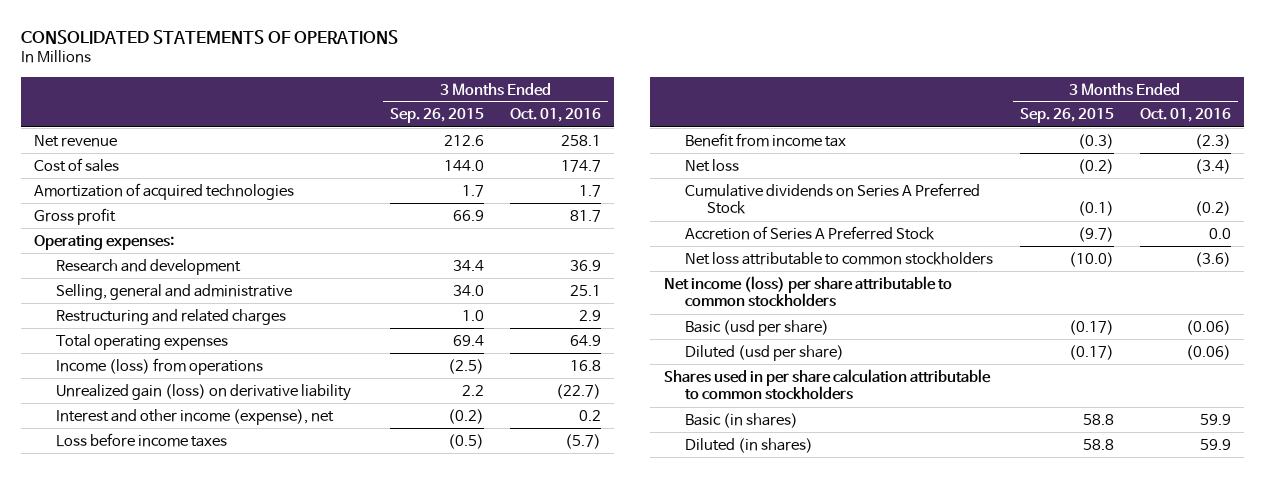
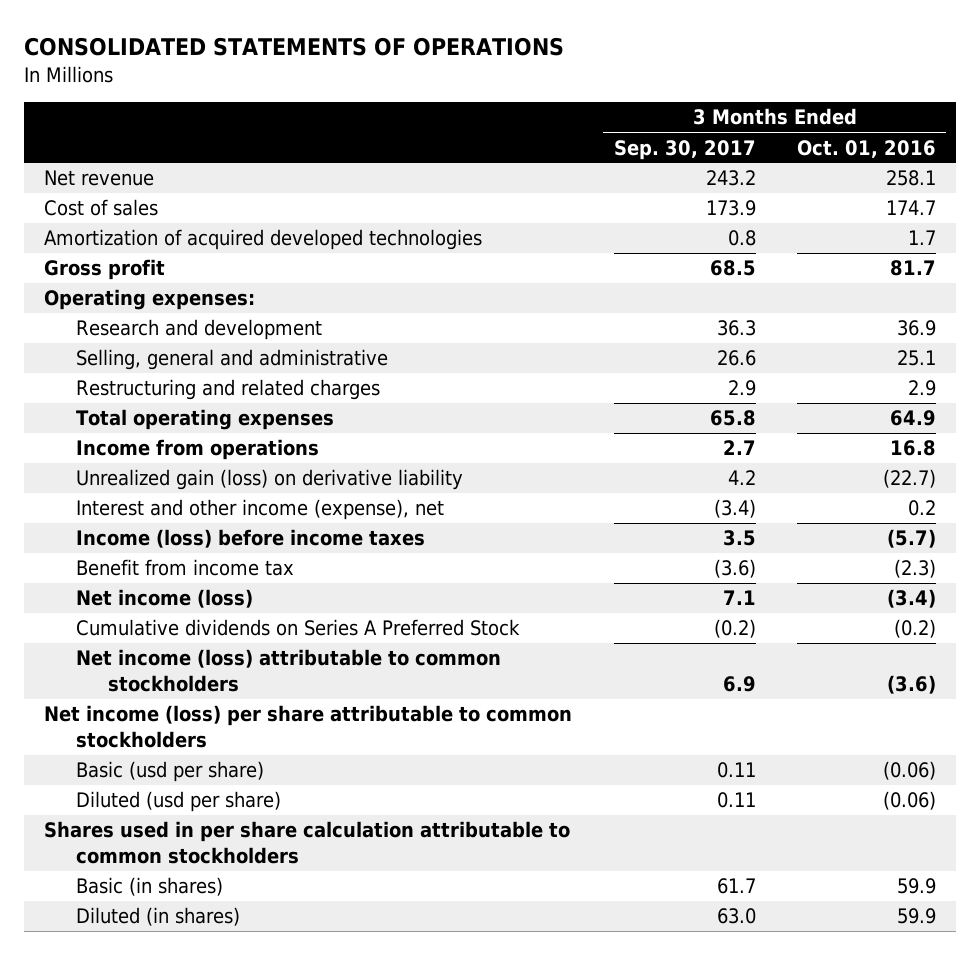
- | 3 Months Ended Sep. 26, 2015 | 3 Months Ended Oct. 01, 2016
+ | 3 Months Ended Sep. 30, 2017 | 3 Months Ended Oct. 01, 2016
- Amortization of acquired technologies | 1.7 | 1.7
+ Amortization of acquired developed technologies | 0.8 | 1.7
- Income (loss) from operations | (2.5) | 16.8
+ Income from operations | 2.7 | 16.8
- Loss before income taxes | (0.5) | (5.7)
+ Income (loss) before income taxes | 3.5 | (5.7)
- Net loss | (0.2) | (3.4)
+ Net income (loss) | 7.1 | (3.4)
- Accretion of Series A Preferred Stock | (9.7) | 0.0
- Net loss attributable to common stockholders | (10.0) | (3.6)
+ Net income (loss) attributable to common stockholders | 6.9 | (3.6)

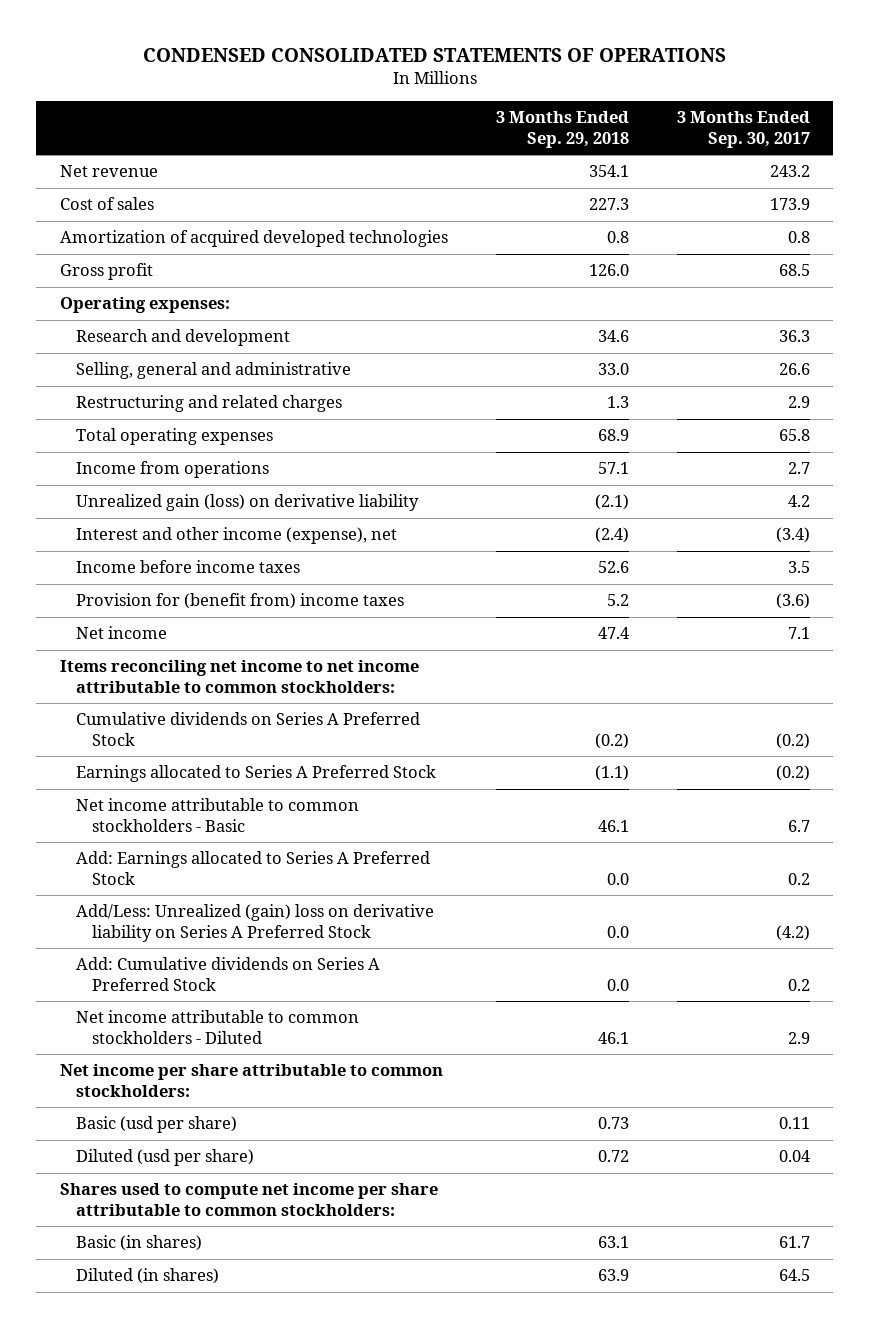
- CONSOLIDATED STATEMENTS OF OPERATIONS
+ CONDENSED CONSOLIDATED STATEMENTS OF OPERATIONS
- | 3 Months Ended Sep. 30, 2017 | 3 Months Ended Oct. 01, 2016
+ | 3 Months Ended Sep. 29, 2018 | 3 Months Ended Sep. 30, 2017
- Income (loss) before income taxes | 3.5 | (5.7)
- Benefit from income tax | (3.6) | (2.3)
- Net income (loss) | 7.1 | (3.4)
+ Income before income taxes | 52.6 | 3.5
+ Provision for (benefit from) income taxes | 5.2 | (3.6)
+ Net income | 47.4 | 7.1
+ Items reconciling net income to net income attributable to common stockholders:
- Net income (loss) attributable to common stockholders | 6.9 | (3.6)
- Net income (loss) per share attributable to common stockholders
+ Earnings allocated to Series A Preferred Stock | (1.1) | (0.2)
+ Net income attributable to common stockholders - Basic | 46.1 | 6.7
+ Add: Earnings allocated to Series A Preferred Stock | 0.0 | 0.2
+ Add/Less: Unrealized (gain) loss on derivative liability on Series A Preferred Stock | 0.0 | (4.2)
+ Add: Cumulative dividends on Series A Preferred Stock | 0.0 | 0.2
+ Net income attributable to common stockholders - Diluted | 46.1 | 2.9
+ Net income per share attributable to common stockholders:
- Diluted (usd per share) | 0.11 | (0.06)
- Shares used in per share calculation attributable to common stockholders
+ Diluted (usd per share) | 0.72 | 0.04
+ Shares used to compute net income per share attributable to common stockholders:
- Diluted (in shares) | 63.0 | 59.9
+ Diluted (in shares) | 63.9 | 64.5

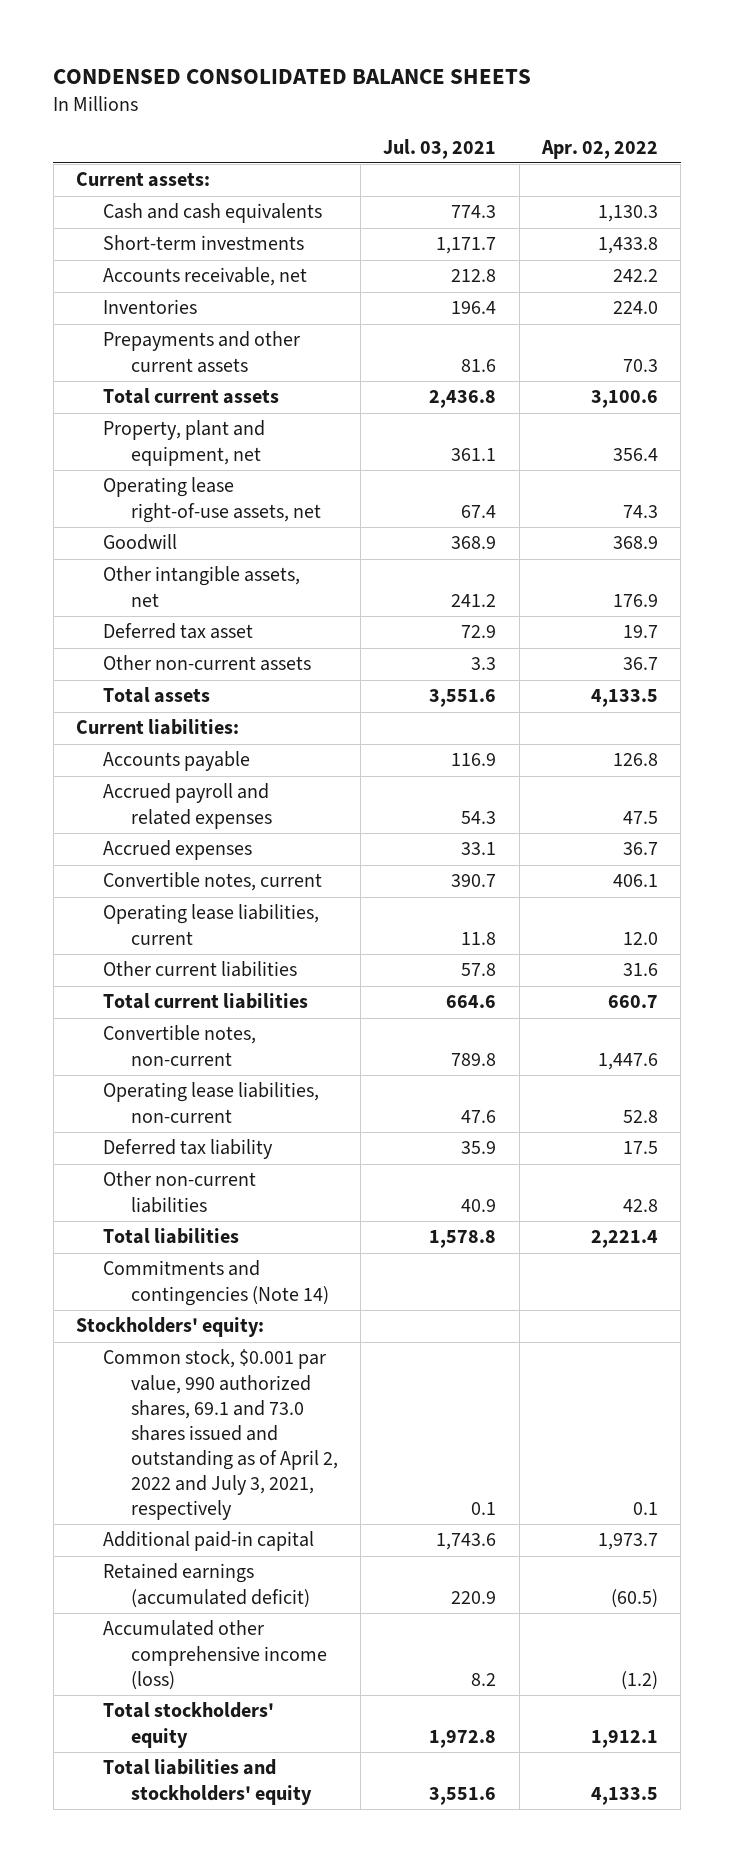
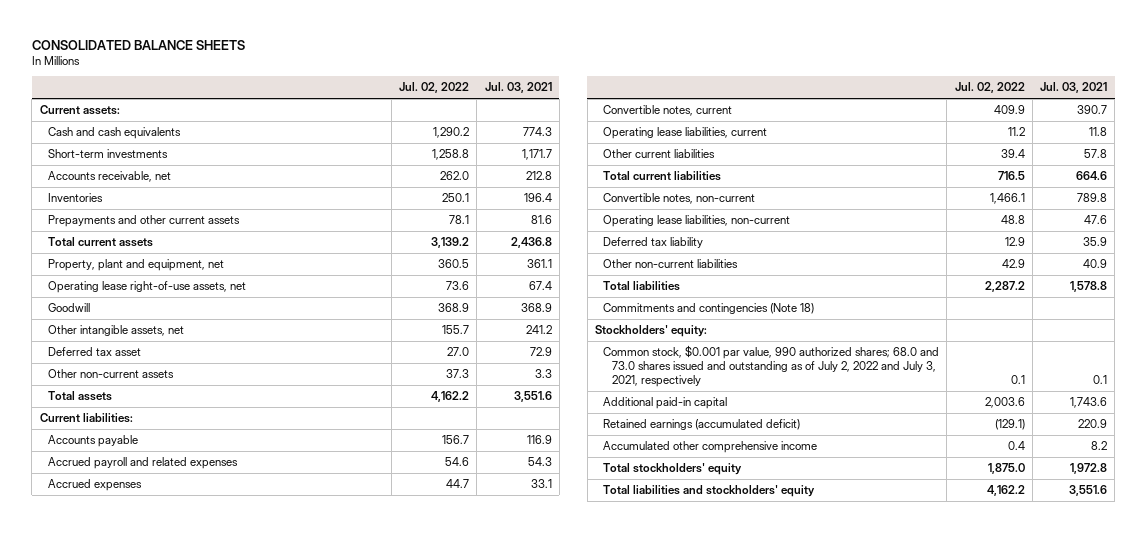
- CONDENSED CONSOLIDATED BALANCE SHEETS
+ CONSOLIDATED BALANCE SHEETS
- | Jul. 03, 2021 | Apr. 02, 2022
+ | Jul. 02, 2022 | Jul. 03, 2021
- Commitments and contingencies (Note 14)
+ Commitments and contingencies (Note 18)
- Common stock, $0.001 par value, 990 authorized shares, 69.1 and 73.0 shares issued and outstanding as of April 2, 2022 and July 3, 2021, respectively | 0.1 | 0.1
+ Common stock, $0.001 par value, 990 authorized shares; 68.0 and 73.0 shares issued and outstanding as of July 2, 2022 and July 3, 2021, respectively | 0.1 | 0.1
- Accumulated other comprehensive income (loss) | 8.2 | (1.2)
+ Accumulated other comprehensive income | 0.4 | 8.2

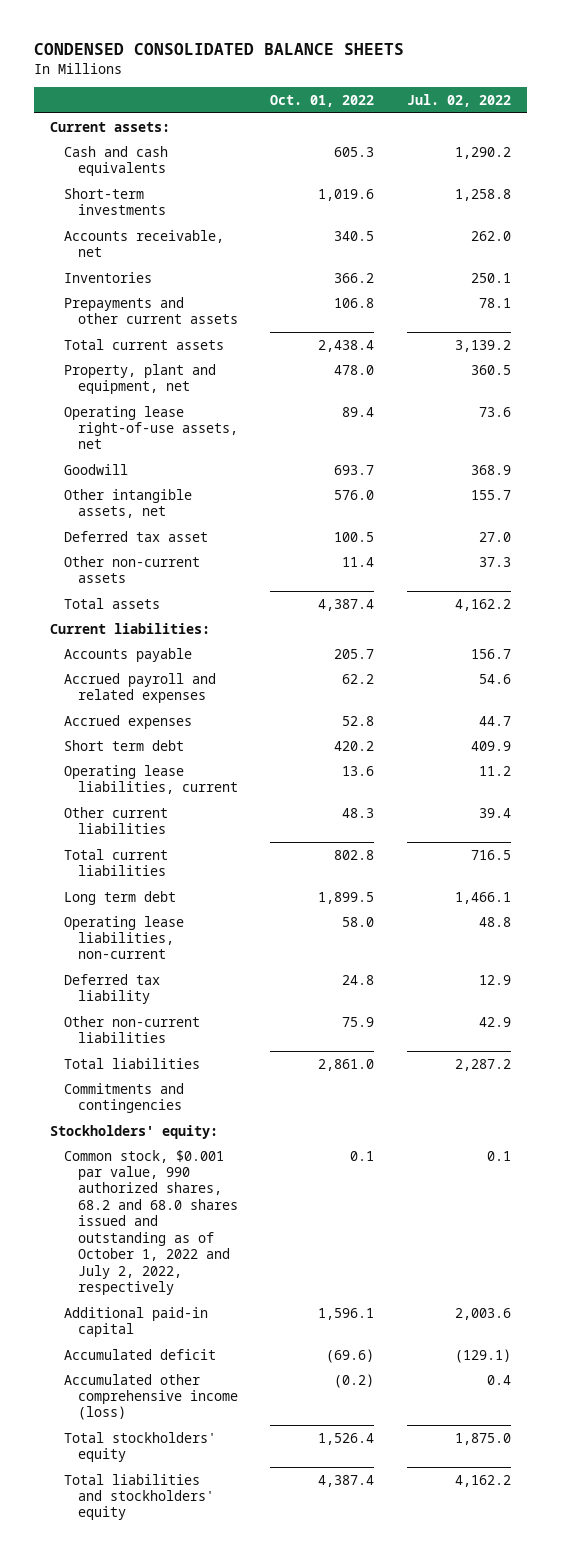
- CONSOLIDATED BALANCE SHEETS
+ CONDENSED CONSOLIDATED BALANCE SHEETS
- | Jul. 02, 2022 | Jul. 03, 2021
+ | Oct. 01, 2022 | Jul. 02, 2022
- Convertible notes, current | 409.9 | 390.7
+ Short term debt | 420.2 | 409.9
- Convertible notes, non-current | 1,466.1 | 789.8
+ Long term debt | 1,899.5 | 1,466.1
- Commitments and contingencies (Note 18)
+ Commitments and contingencies
- Common stock, $0.001 par value, 990 authorized shares; 68.0 and 73.0 shares issued and outstanding as of July 2, 2022 and July 3, 2021, respectively | 0.1 | 0.1
+ Common stock, $0.001 par value, 990 authorized shares, 68.2 and 68.0 shares issued and outstanding as of October 1, 2022 and July 2, 2022, respectively | 0.1 | 0.1
- Retained earnings (accumulated deficit) | (129.1) | 220.9
- Accumulated other comprehensive income | 0.4 | 8.2
+ Accumulated deficit | (69.6) | (129.1)
+ Accumulated other comprehensive income (loss) | (0.2) | 0.4

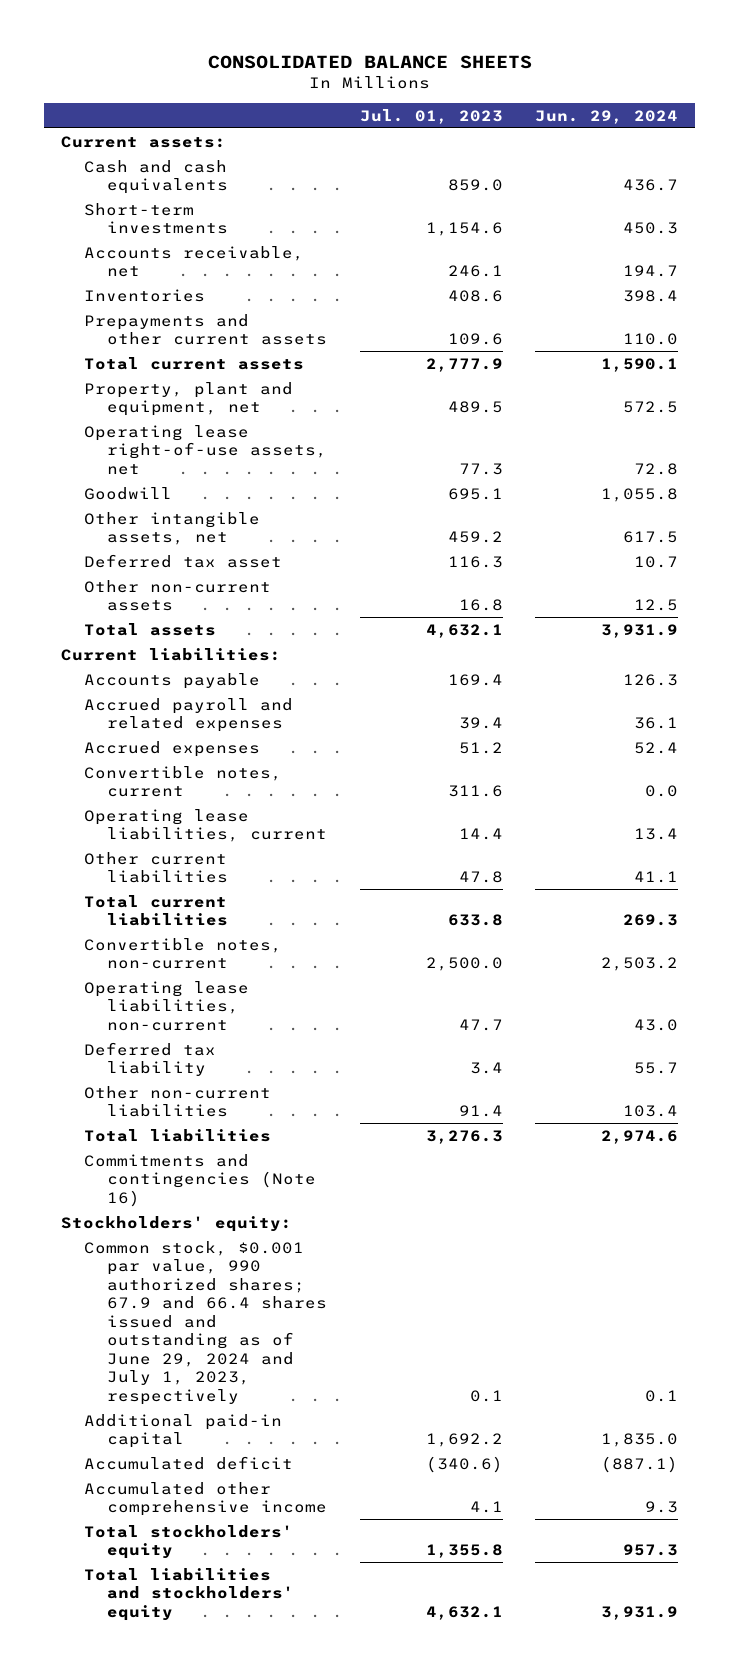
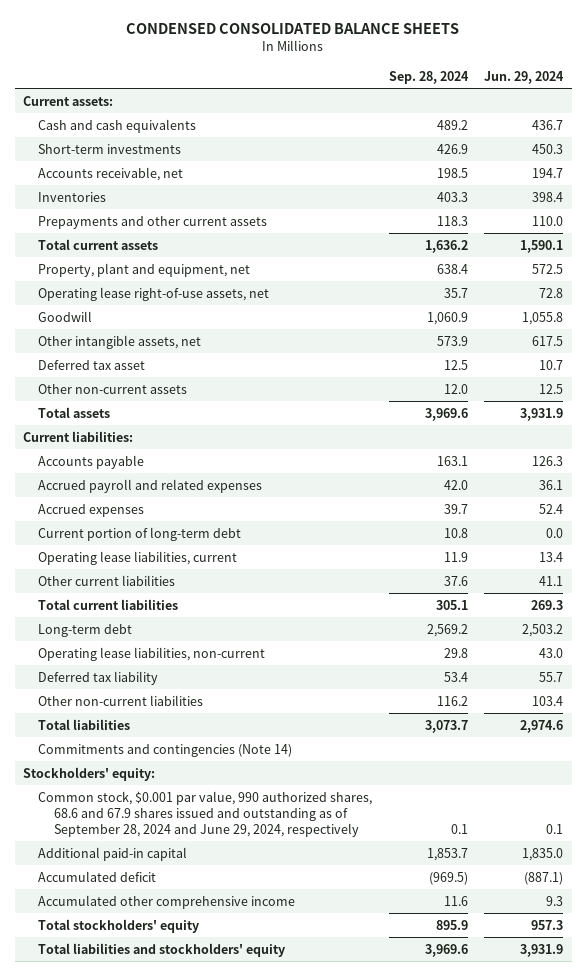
- CONSOLIDATED BALANCE SHEETS
+ CONDENSED CONSOLIDATED BALANCE SHEETS
- | Jul. 01, 2023 | Jun. 29, 2024
+ | Sep. 28, 2024 | Jun. 29, 2024
- Convertible notes, current | 311.6 | 0.0
+ Current portion of long-term debt | 10.8 | 0.0
- Convertible notes, non-current | 2,500.0 | 2,503.2
+ Long-term debt | 2,569.2 | 2,503.2
- Commitments and contingencies (Note 16)
+ Commitments and contingencies (Note 14)
- Common stock, $0.001 par value, 990 authorized shares; 67.9 and 66.4 shares issued and outstanding as of June 29, 2024 and July 1, 2023, respectively | 0.1 | 0.1
+ Common stock, $0.001 par value, 990 authorized shares, 68.6 and 67.9 shares issued and outstanding as of September 28, 2024 and June 29, 2024, respectively | 0.1 | 0.1

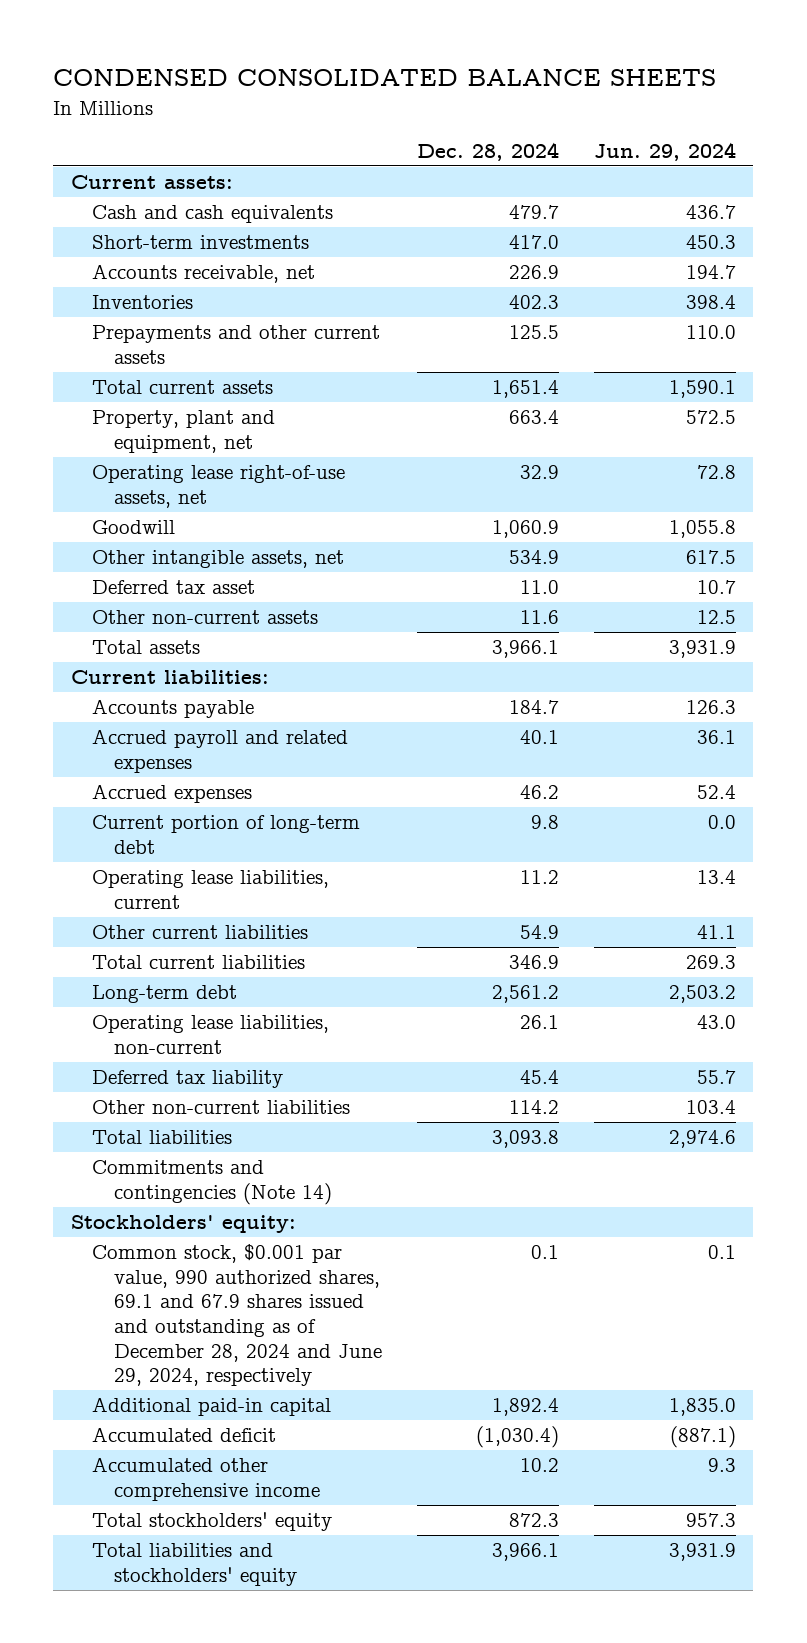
- | Sep. 28, 2024 | Jun. 29, 2024
+ | Dec. 28, 2024 | Jun. 29, 2024
- Common stock, $0.001 par value, 990 authorized shares, 68.6 and 67.9 shares issued and outstanding as of September 28, 2024 and June 29, 2024, respectively | 0.1 | 0.1
+ Common stock, $0.001 par value, 990 authorized shares, 69.1 and 67.9 shares issued and outstanding as of December 28, 2024 and June 29, 2024, respectively | 0.1 | 0.1

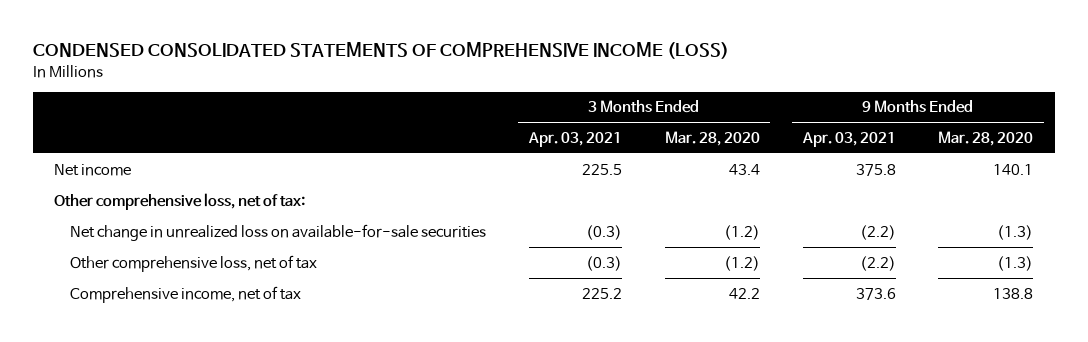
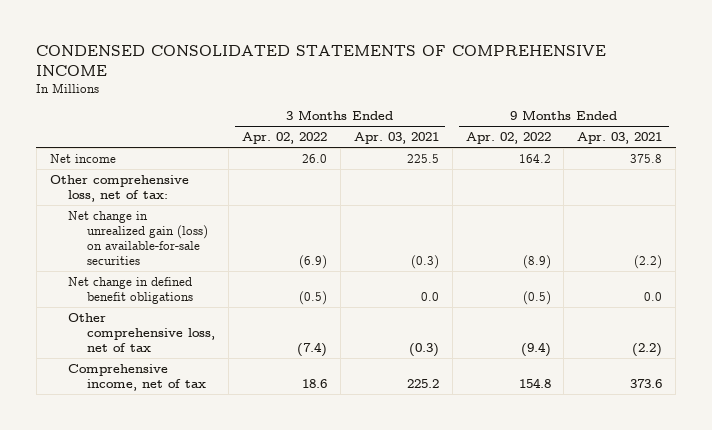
- CONDENSED CONSOLIDATED STATEMENTS OF COMPREHENSIVE INCOME (LOSS)
+ CONDENSED CONSOLIDATED STATEMENTS OF COMPREHENSIVE INCOME
- | 3 Months Ended Apr. 03, 2021 | 3 Months Ended Mar. 28, 2020 | 9 Months Ended Apr. 03, 2021 | 9 Months Ended Mar. 28, 2020
+ | 3 Months Ended Apr. 02, 2022 | 3 Months Ended Apr. 03, 2021 | 9 Months Ended Apr. 02, 2022 | 9 Months Ended Apr. 03, 2021
- Net change in unrealized loss on available-for-sale securities | (0.3) | (1.2) | (2.2) | (1.3)
+ Net change in unrealized gain (loss) on available-for-sale securities | (6.9) | (0.3) | (8.9) | (2.2)
+ Net change in defined benefit obligations | (0.5) | 0.0 | (0.5) | 0.0

